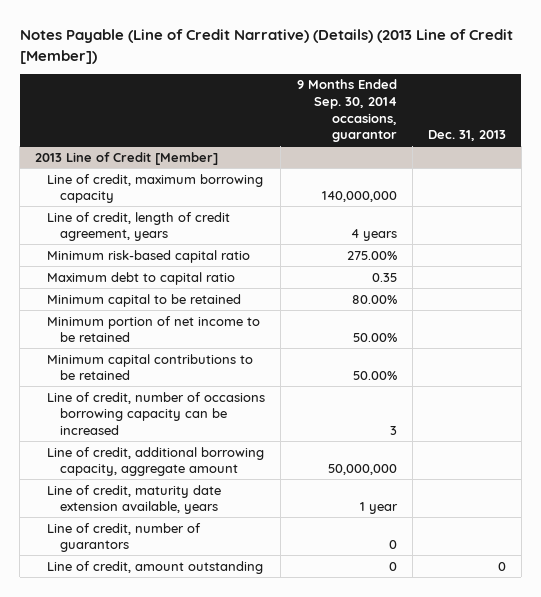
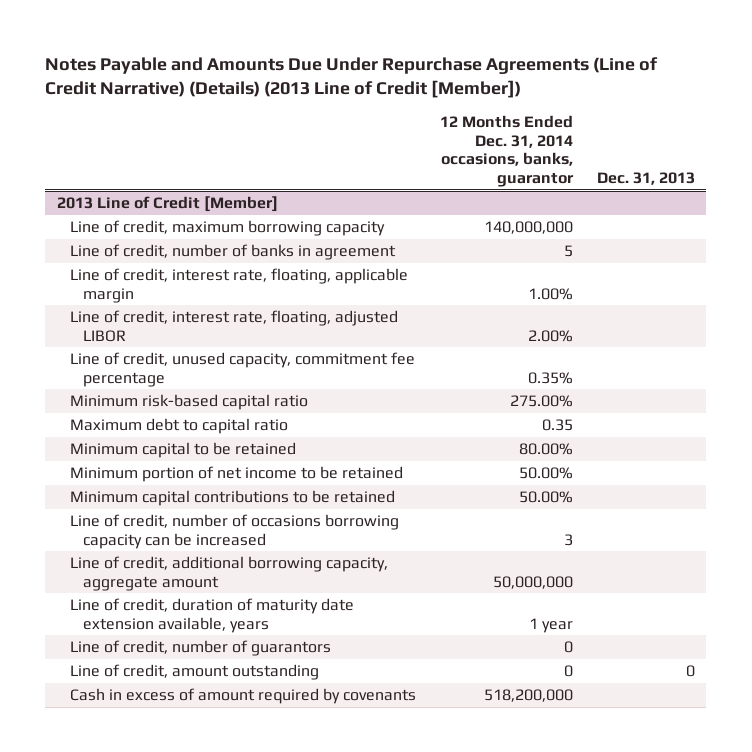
- Notes Payable (Line of Credit Narrative) (Details) (2013 Line of Credit [Member])
+ Notes Payable and Amounts Due Under Repurchase Agreements (Line of Credit Narrative) (Details) (2013 Line of Credit [Member])
- | 9 Months Ended Sep. 30, 2014 occasions, guarantor | Dec. 31, 2013
+ | 12 Months Ended Dec. 31, 2014 occasions, banks, guarantor | Dec. 31, 2013
@ 2013 Line of Credit [Member]
- Line of credit, length of credit agreement, years | 4 years |
+ Line of credit, number of banks in agreement | 5 |
+ Line of credit, interest rate, floating, applicable margin | 1.00% |
+ Line of credit, interest rate, floating, adjusted LIBOR | 2.00% |
+ Line of credit, unused capacity, commitment fee percentage | 0.35% |
- Line of credit, maturity date extension available, years | 1 year |
+ Line of credit, duration of maturity date extension available, years | 1 year |
+ Cash in excess of amount required by covenants | 518,200,000 |

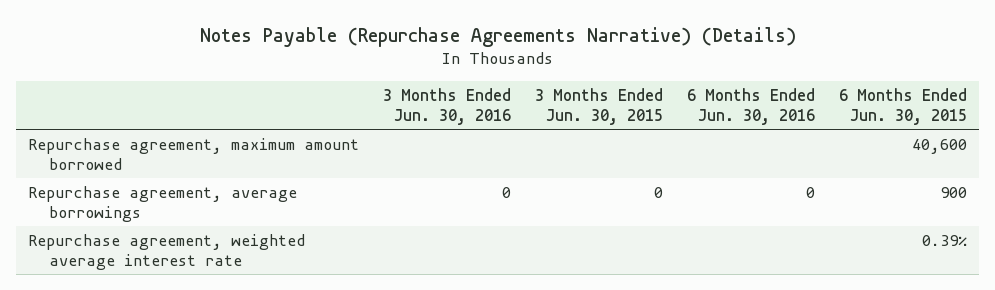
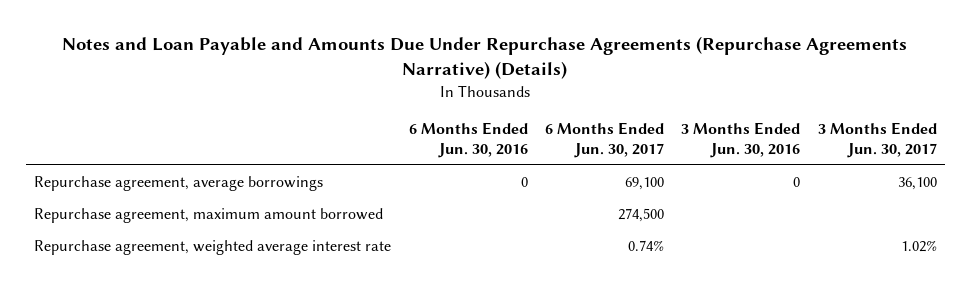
- Notes Payable (Repurchase Agreements Narrative) (Details)
+ Notes and Loan Payable and Amounts Due Under Repurchase Agreements (Repurchase Agreements Narrative) (Details)
- | 3 Months Ended Jun. 30, 2016 | 3 Months Ended Jun. 30, 2015 | 6 Months Ended Jun. 30, 2016 | 6 Months Ended Jun. 30, 2015
+ | 6 Months Ended Jun. 30, 2016 | 6 Months Ended Jun. 30, 2017 | 3 Months Ended Jun. 30, 2016 | 3 Months Ended Jun. 30, 2017
moved down: Repurchase agreement, maximum amount borrowed | | 274,500 | |

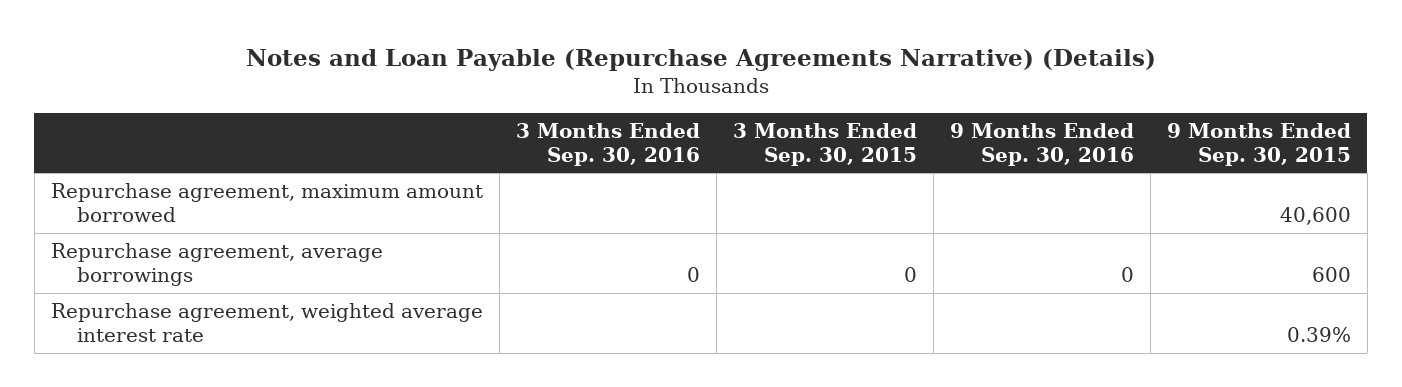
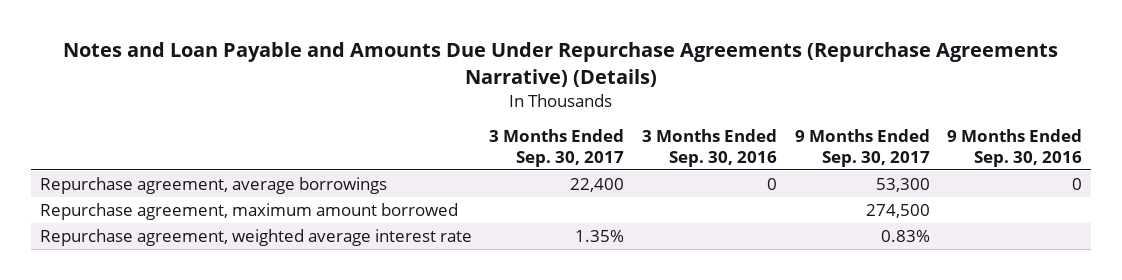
- Notes and Loan Payable (Repurchase Agreements Narrative) (Details)
+ Notes and Loan Payable and Amounts Due Under Repurchase Agreements (Repurchase Agreements Narrative) (Details)
- | 3 Months Ended Sep. 30, 2016 | 3 Months Ended Sep. 30, 2015 | 9 Months Ended Sep. 30, 2016 | 9 Months Ended Sep. 30, 2015
+ | 3 Months Ended Sep. 30, 2017 | 3 Months Ended Sep. 30, 2016 | 9 Months Ended Sep. 30, 2017 | 9 Months Ended Sep. 30, 2016
moved down: Repurchase agreement, maximum amount borrowed | | | 274,500 |

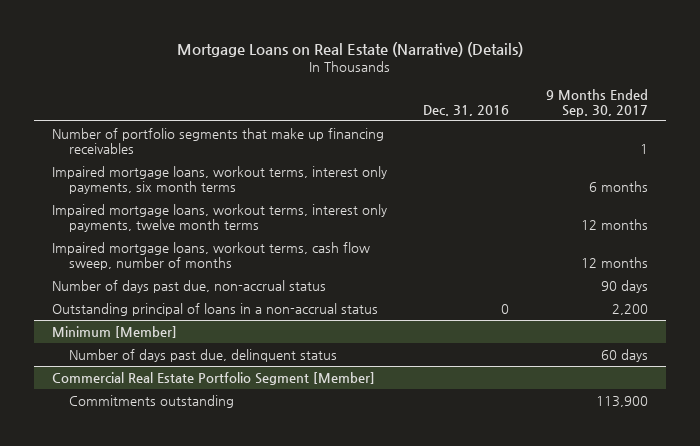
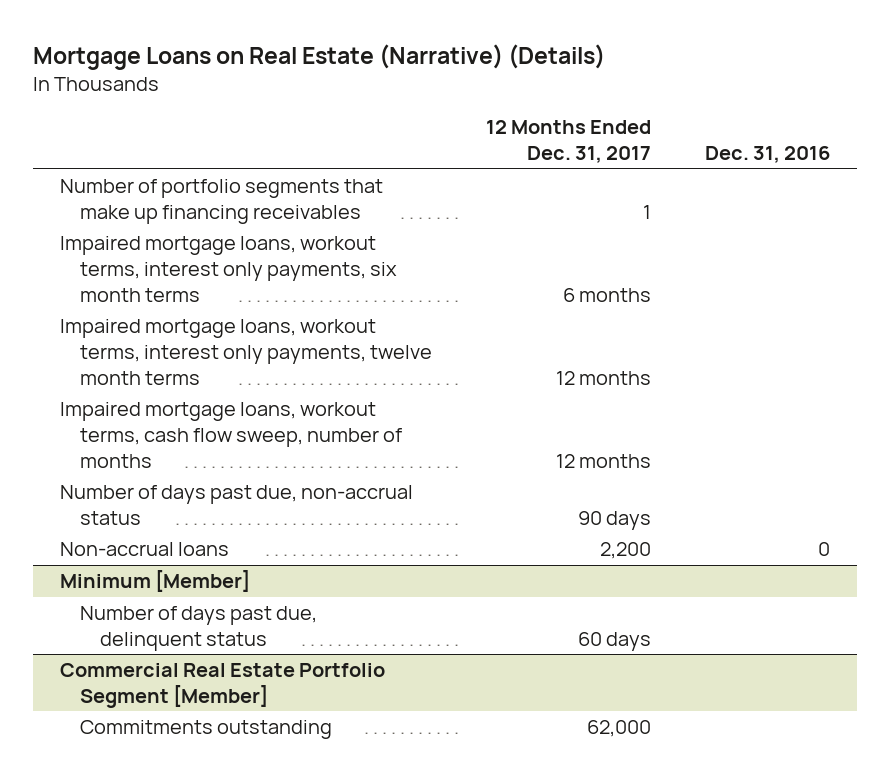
- | Dec. 31, 2016 | 9 Months Ended Sep. 30, 2017
+ | 12 Months Ended Dec. 31, 2017 | Dec. 31, 2016
- Outstanding principal of loans in a non-accrual status | 0 | 2,200
+ Non-accrual loans | 2,200 | 0

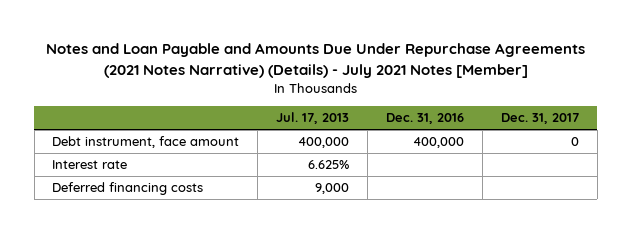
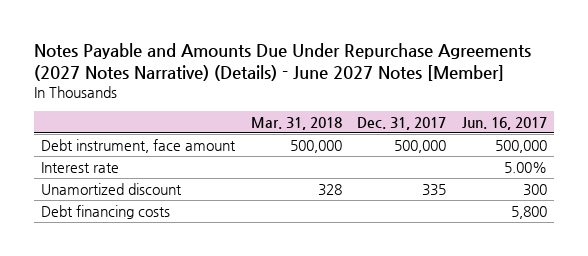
- Notes and Loan Payable and Amounts Due Under Repurchase Agreements (2021 Notes Narrative) (Details) - July 2021 Notes [Member]
+ Notes Payable and Amounts Due Under Repurchase Agreements (2027 Notes Narrative) (Details) - June 2027 Notes [Member]
- | Jul. 17, 2013 | Dec. 31, 2016 | Dec. 31, 2017
+ | Mar. 31, 2018 | Dec. 31, 2017 | Jun. 16, 2017
- Debt instrument, face amount | 400,000 | 400,000 | 0
+ Debt instrument, face amount | 500,000 | 500,000 | 500,000
- Deferred financing costs | 9,000 | |
+ Unamortized discount | 328 | 335 | 300
+ Debt financing costs | | | 5,800

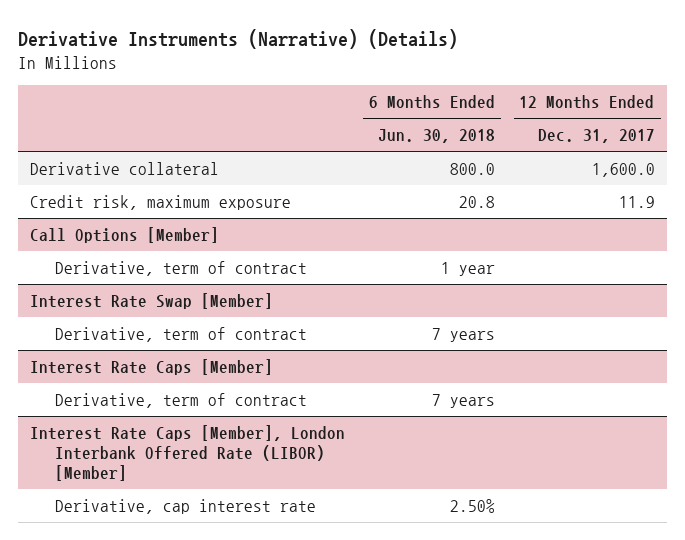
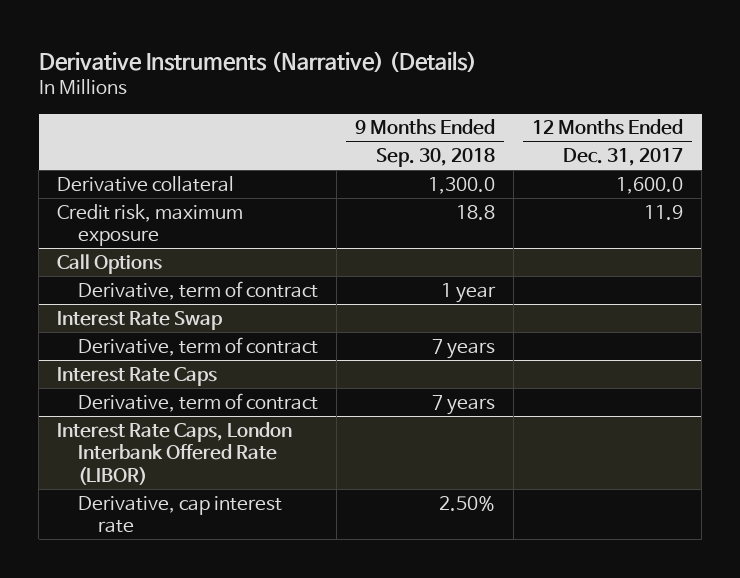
- | 6 Months Ended Jun. 30, 2018 | 12 Months Ended Dec. 31, 2017
+ | 9 Months Ended Sep. 30, 2018 | 12 Months Ended Dec. 31, 2017
- Call Options [Member]
+ Call Options
- Interest Rate Swap [Member]
+ Interest Rate Swap
- Interest Rate Caps [Member]
+ Interest Rate Caps
- Interest Rate Caps [Member], London Interbank Offered Rate (LIBOR) [Member]
+ Interest Rate Caps, London Interbank Offered Rate (LIBOR)

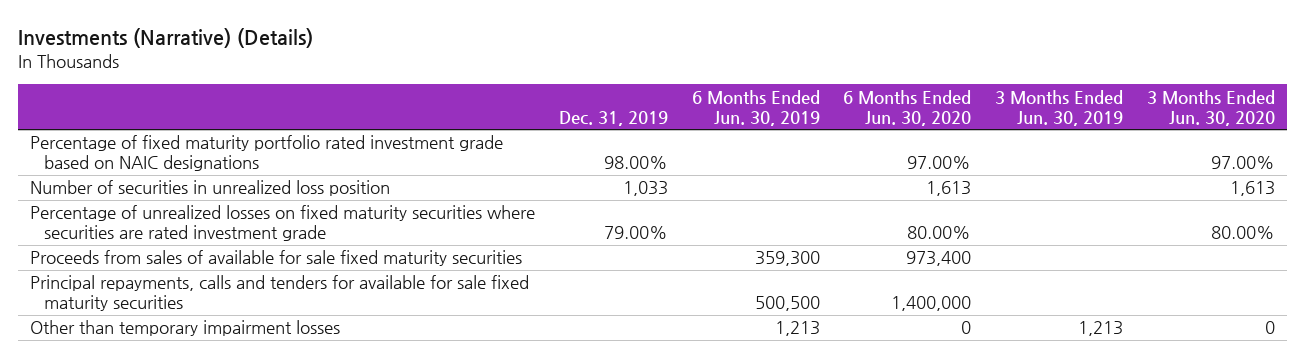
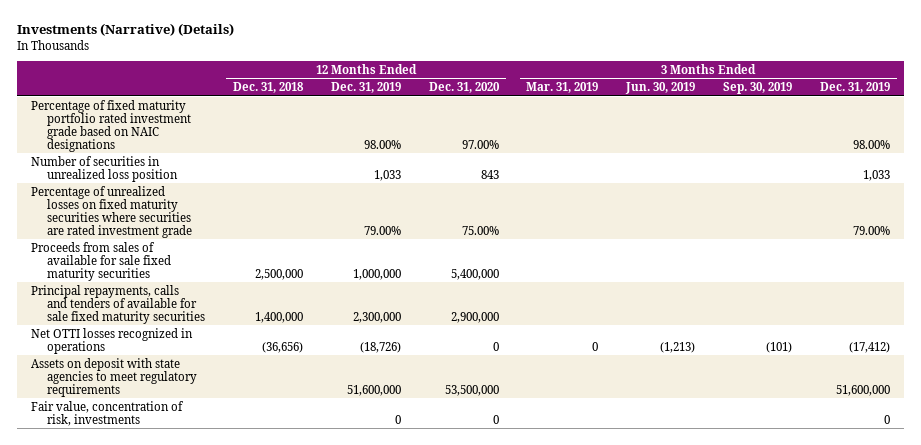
- | Dec. 31, 2019 | 6 Months Ended Jun. 30, 2019 | 6 Months Ended Jun. 30, 2020 | 3 Months Ended Jun. 30, 2019 | 3 Months Ended Jun. 30, 2020
+ | 12 Months Ended Dec. 31, 2018 | 12 Months Ended Dec. 31, 2019 | 12 Months Ended Dec. 31, 2020 | 3 Months Ended Mar. 31, 2019 | 3 Months Ended Jun. 30, 2019 | 3 Months Ended Sep. 30, 2019 | 3 Months Ended Dec. 31, 2019
- Principal repayments, calls and tenders for available for sale fixed maturity securities | | 500,500 | 1,400,000 | |
- Other than temporary impairment losses | | 1,213 | 0 | 1,213 | 0
+ Principal repayments, calls and tenders of available for sale fixed maturity securities | 1,400,000 | 2,300,000 | 2,900,000 | | | |
+ Net OTTI losses recognized in operations | (36,656) | (18,726) | 0 | 0 | (1,213) | (101) | (17,412)
+ Assets on deposit with state agencies to meet regulatory requirements | | 51,600,000 | 53,500,000 | | | | 51,600,000
+ Fair value, concentration of risk, investments | | 0 | 0 | | | | 0

